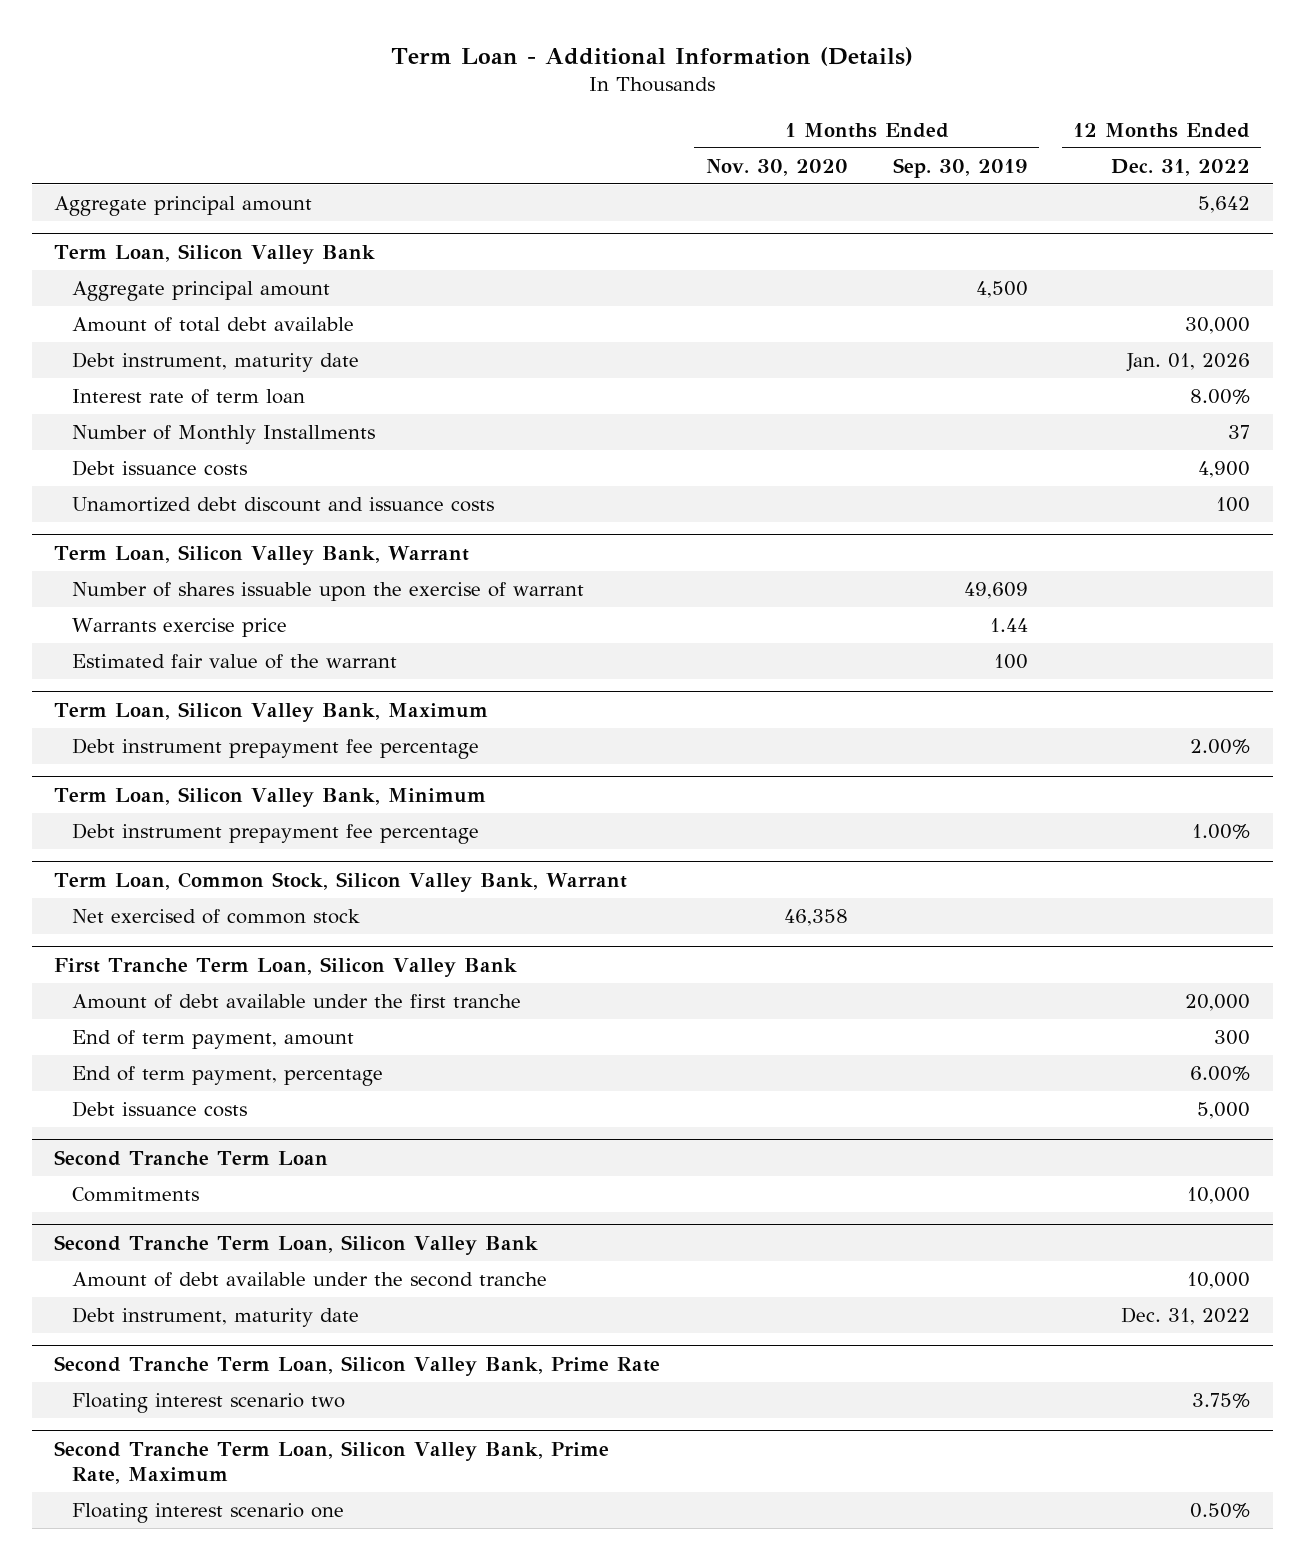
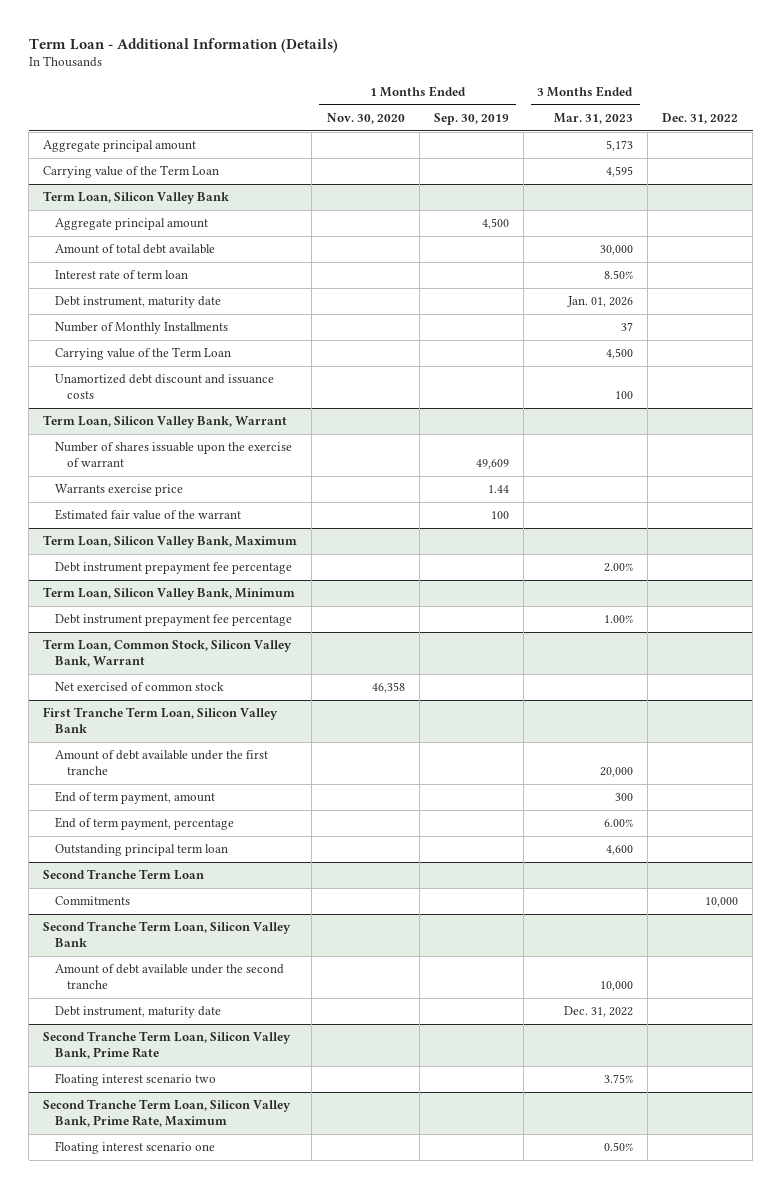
- | 1 Months Ended Nov. 30, 2020 | 1 Months Ended Sep. 30, 2019 | 12 Months Ended Dec. 31, 2022
+ | 1 Months Ended Nov. 30, 2020 | 1 Months Ended Sep. 30, 2019 | 3 Months Ended Mar. 31, 2023 | Dec. 31, 2022
+ Carrying value of the Term Loan | | | 4,595 |
@ Term Loan, Silicon Valley Bank
moved down: Debt instrument, maturity date | | | Jan. 01, 2026 |
- Debt issuance costs | | | 4,900
+ Carrying value of the Term Loan | | | 4,500 |
@ First Tranche Term Loan, Silicon Valley Bank
- Debt issuance costs | | | 5,000
+ Outstanding principal term loan | | | 4,600 |

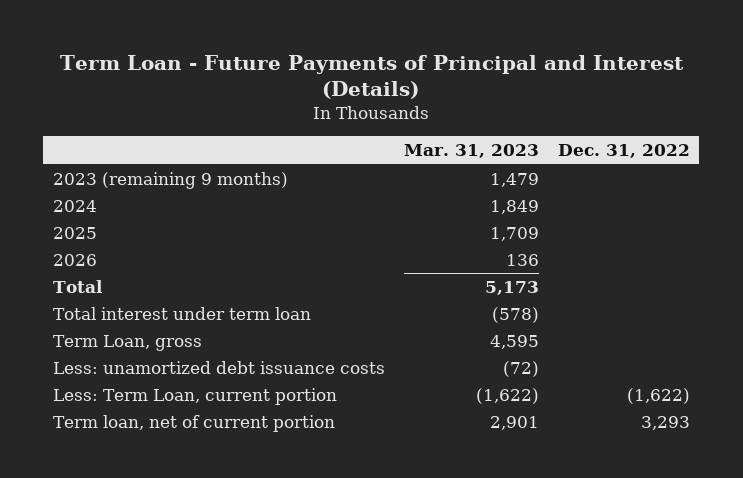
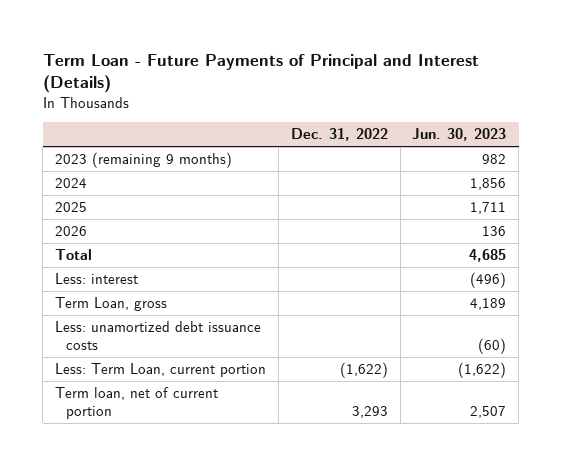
- | Mar. 31, 2023 | Dec. 31, 2022
+ | Dec. 31, 2022 | Jun. 30, 2023
- Total interest under term loan | (578) |
+ Less: interest | | (496)

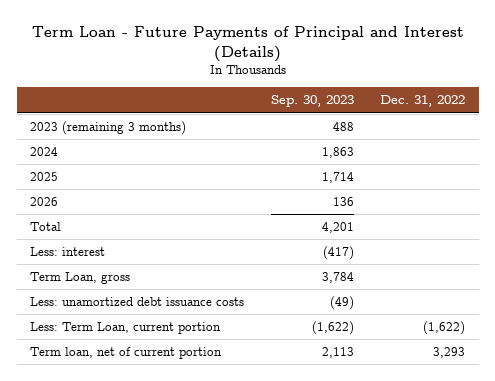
- | Dec. 31, 2022 | Jun. 30, 2023
+ | Sep. 30, 2023 | Dec. 31, 2022
- 2023 (remaining 9 months) | | 982
+ 2023 (remaining 3 months) | 488 |

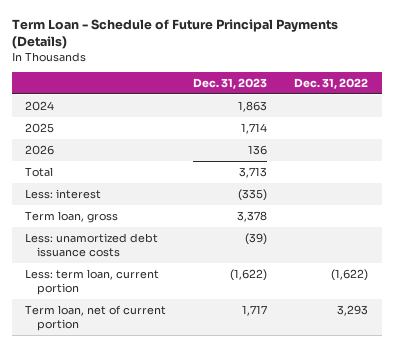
- Term Loan - Future Payments of Principal and Interest (Details)
+ Term Loan - Schedule of Future Principal Payments (Details)
- | Sep. 30, 2023 | Dec. 31, 2022
+ | Dec. 31, 2023 | Dec. 31, 2022
- 2023 (remaining 3 months) | 488 |
- Term Loan, gross | 3,784 |
+ Term loan, gross | 3,378 |
- Less: Term Loan, current portion | (1,622) | (1,622)
+ Less: term loan, current portion | (1,622) | (1,622)

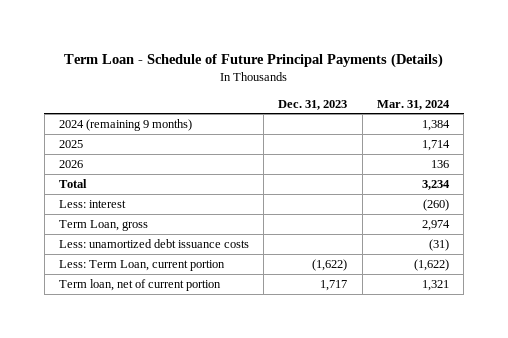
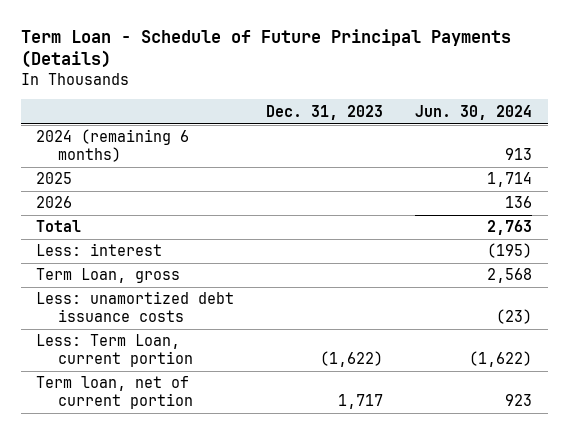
- | Dec. 31, 2023 | Mar. 31, 2024
+ | Dec. 31, 2023 | Jun. 30, 2024
- 2024 (remaining 9 months) | | 1,384
+ 2024 (remaining 6 months) | | 913

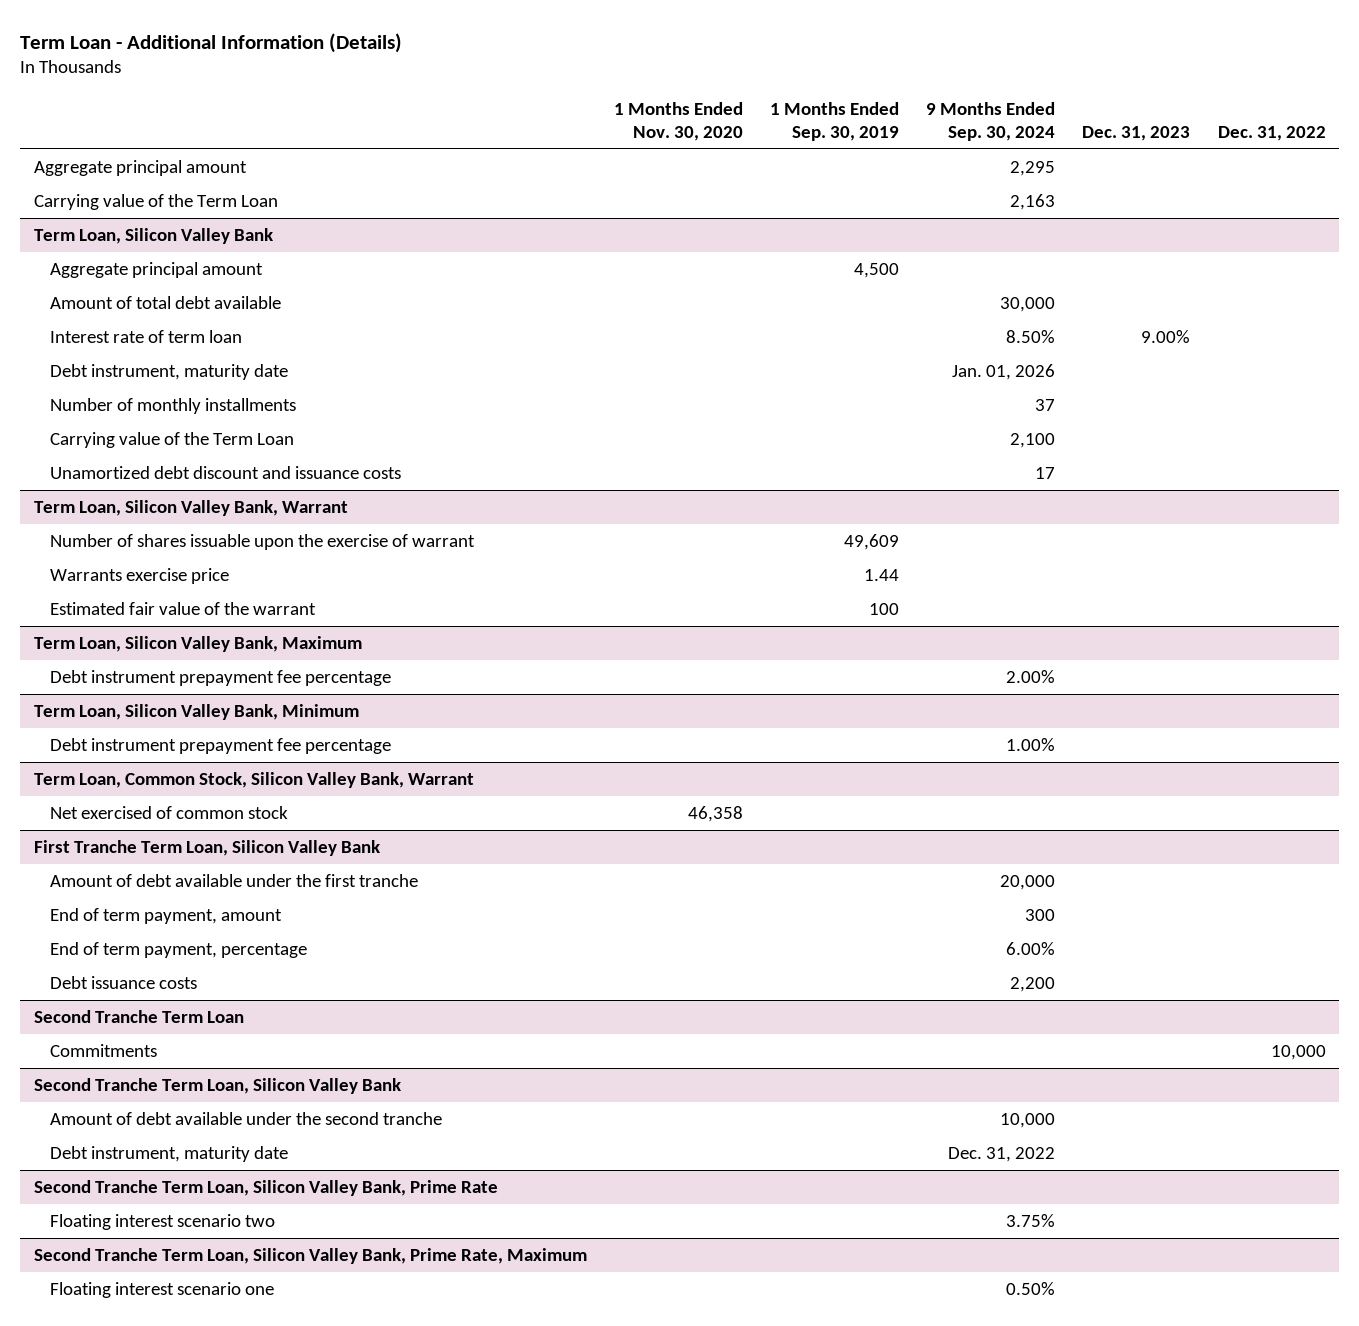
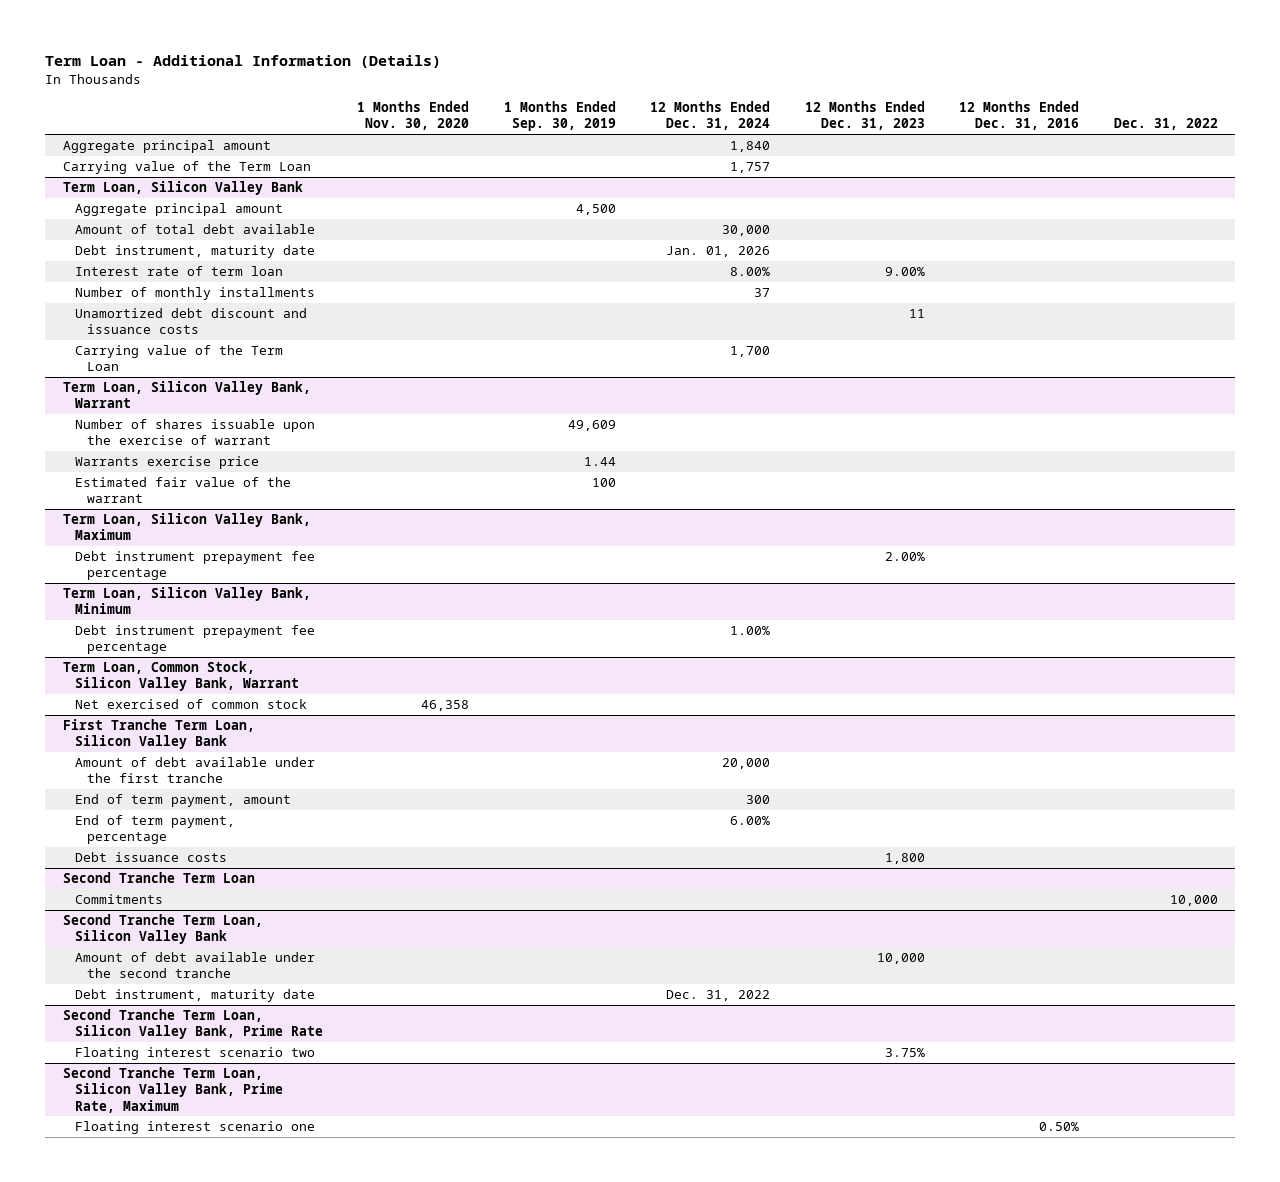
- | 1 Months Ended Nov. 30, 2020 | 1 Months Ended Sep. 30, 2019 | 9 Months Ended Sep. 30, 2024 | Dec. 31, 2023 | Dec. 31, 2022
+ | 1 Months Ended Nov. 30, 2020 | 1 Months Ended Sep. 30, 2019 | 12 Months Ended Dec. 31, 2024 | 12 Months Ended Dec. 31, 2023 | 12 Months Ended Dec. 31, 2016 | Dec. 31, 2022
@ Term Loan, Silicon Valley Bank
moved down: Interest rate of term loan | | | 8.00% | 9.00% | |
moved down: Carrying value of the Term Loan | | | 1,700 | | |

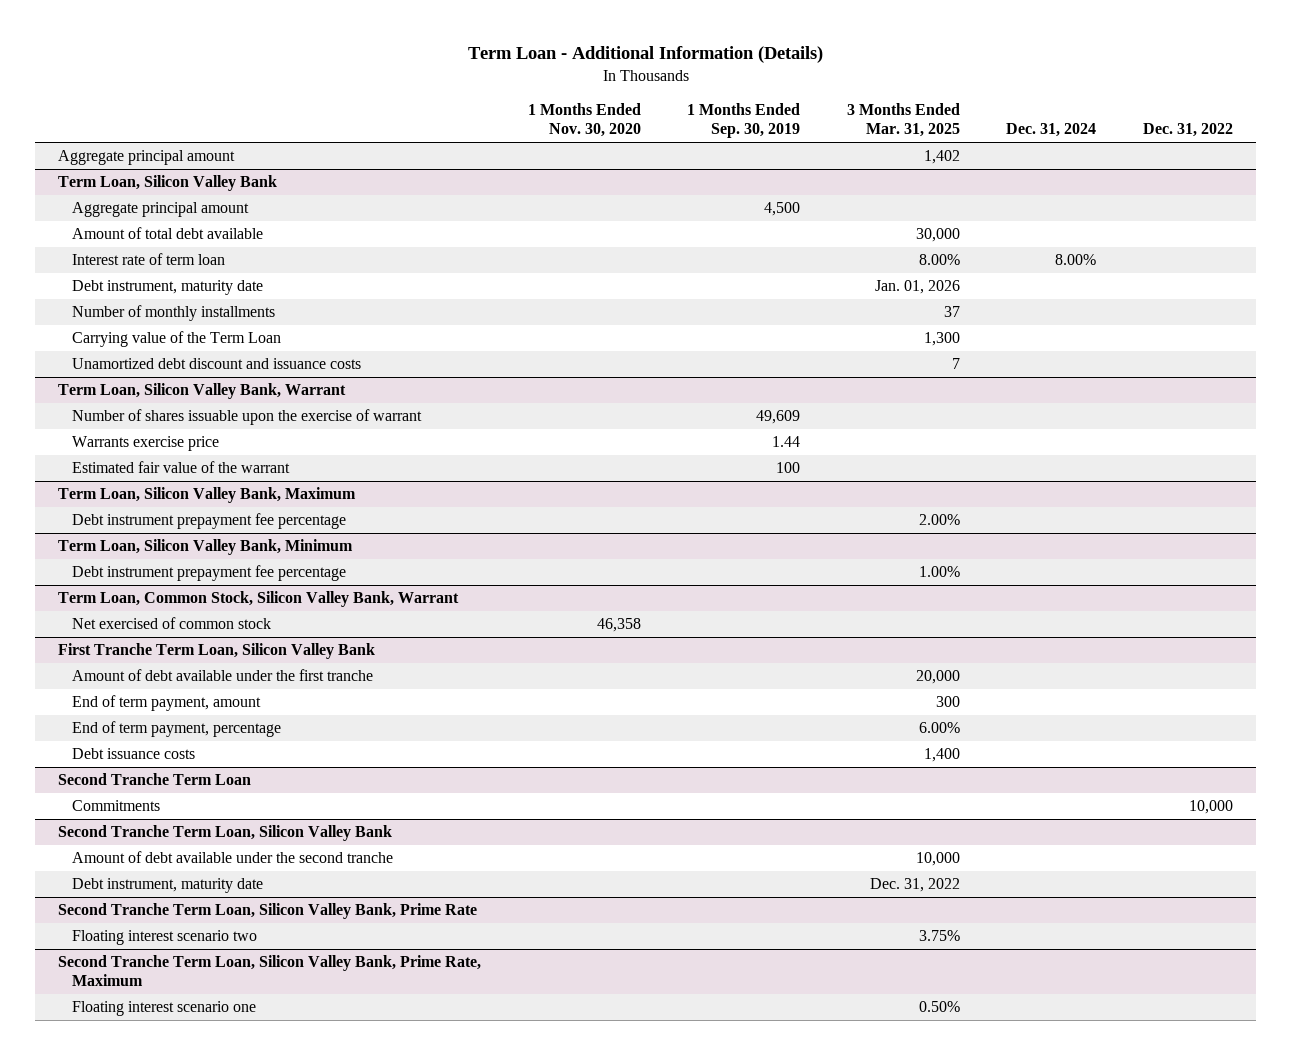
- | 1 Months Ended Nov. 30, 2020 | 1 Months Ended Sep. 30, 2019 | 12 Months Ended Dec. 31, 2024 | 12 Months Ended Dec. 31, 2023 | 12 Months Ended Dec. 31, 2016 | Dec. 31, 2022
+ | 1 Months Ended Nov. 30, 2020 | 1 Months Ended Sep. 30, 2019 | 3 Months Ended Mar. 31, 2025 | Dec. 31, 2024 | Dec. 31, 2022
- Carrying value of the Term Loan | | | 1,757 | | |
@ Term Loan, Silicon Valley Bank
moved down: Debt instrument, maturity date | | | Jan. 01, 2026 | |
moved down: Unamortized debt discount and issuance costs | | | 7 | |

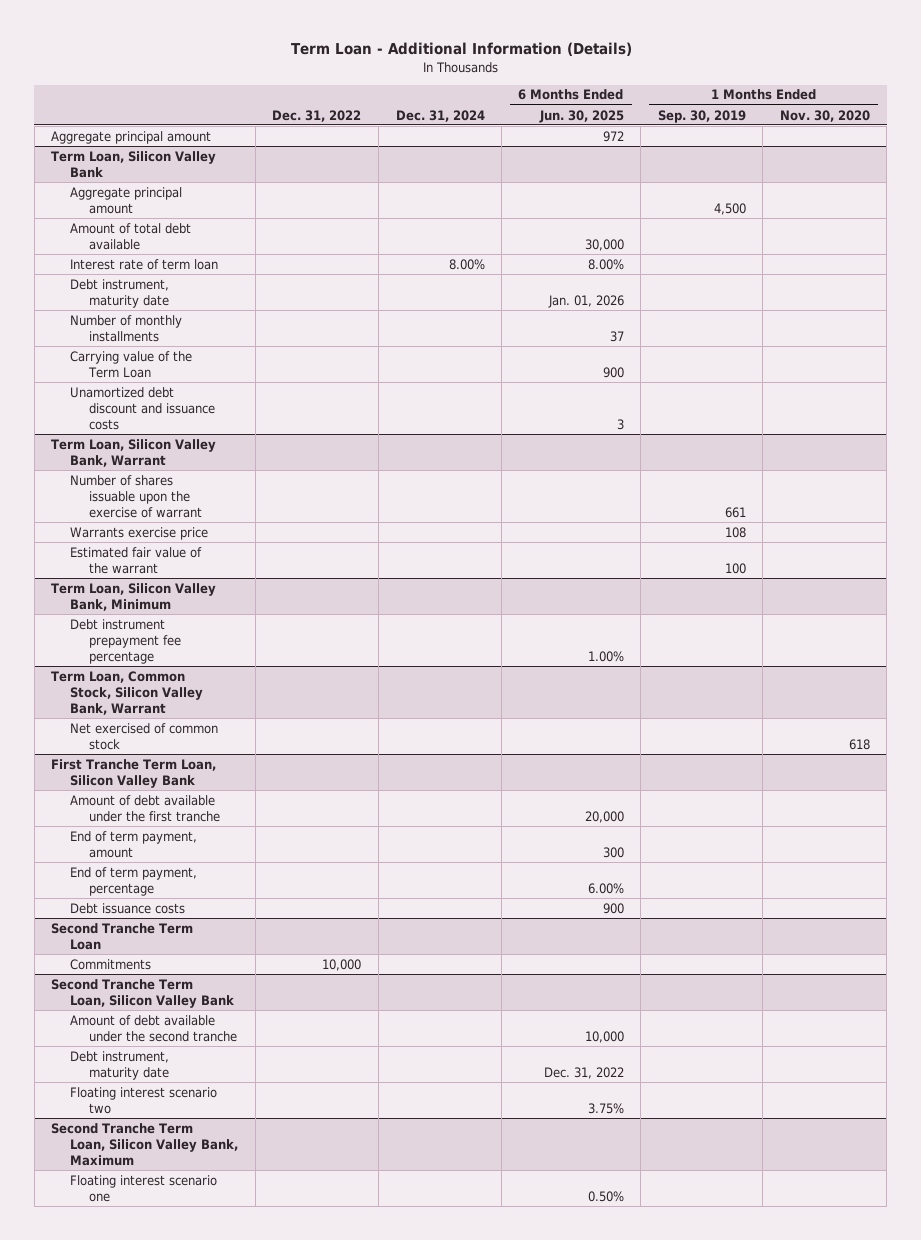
- | 1 Months Ended Nov. 30, 2020 | 1 Months Ended Sep. 30, 2019 | 3 Months Ended Mar. 31, 2025 | Dec. 31, 2024 | Dec. 31, 2022
+ | Dec. 31, 2022 | Dec. 31, 2024 | 6 Months Ended Jun. 30, 2025 | 1 Months Ended Sep. 30, 2019 | 1 Months Ended Nov. 30, 2020
@ Term Loan, Silicon Valley Bank, Warrant
- Number of shares issuable upon the exercise of warrant | | 49,609 | | |
- Warrants exercise price | | 1.44 | | |
+ Number of shares issuable upon the exercise of warrant | | | | 661 |
+ Warrants exercise price | | | | 108 |
- Term Loan, Silicon Valley Bank, Maximum
- Debt instrument prepayment fee percentage | | | 2.00% | |
@ Term Loan, Common Stock, Silicon Valley Bank, Warrant
- Net exercised of common stock | 46,358 | | | |
+ Net exercised of common stock | | | | | 618
- Second Tranche Term Loan, Silicon Valley Bank, Prime Rate
- Floating interest scenario two | | | 3.75% | |
- Second Tranche Term Loan, Silicon Valley Bank, Prime Rate, Maximum
@ Second Tranche Term Loan, Silicon Valley Bank
+ Floating interest scenario two | | | 3.75% | |
+ Second Tranche Term Loan, Silicon Valley Bank, Maximum

